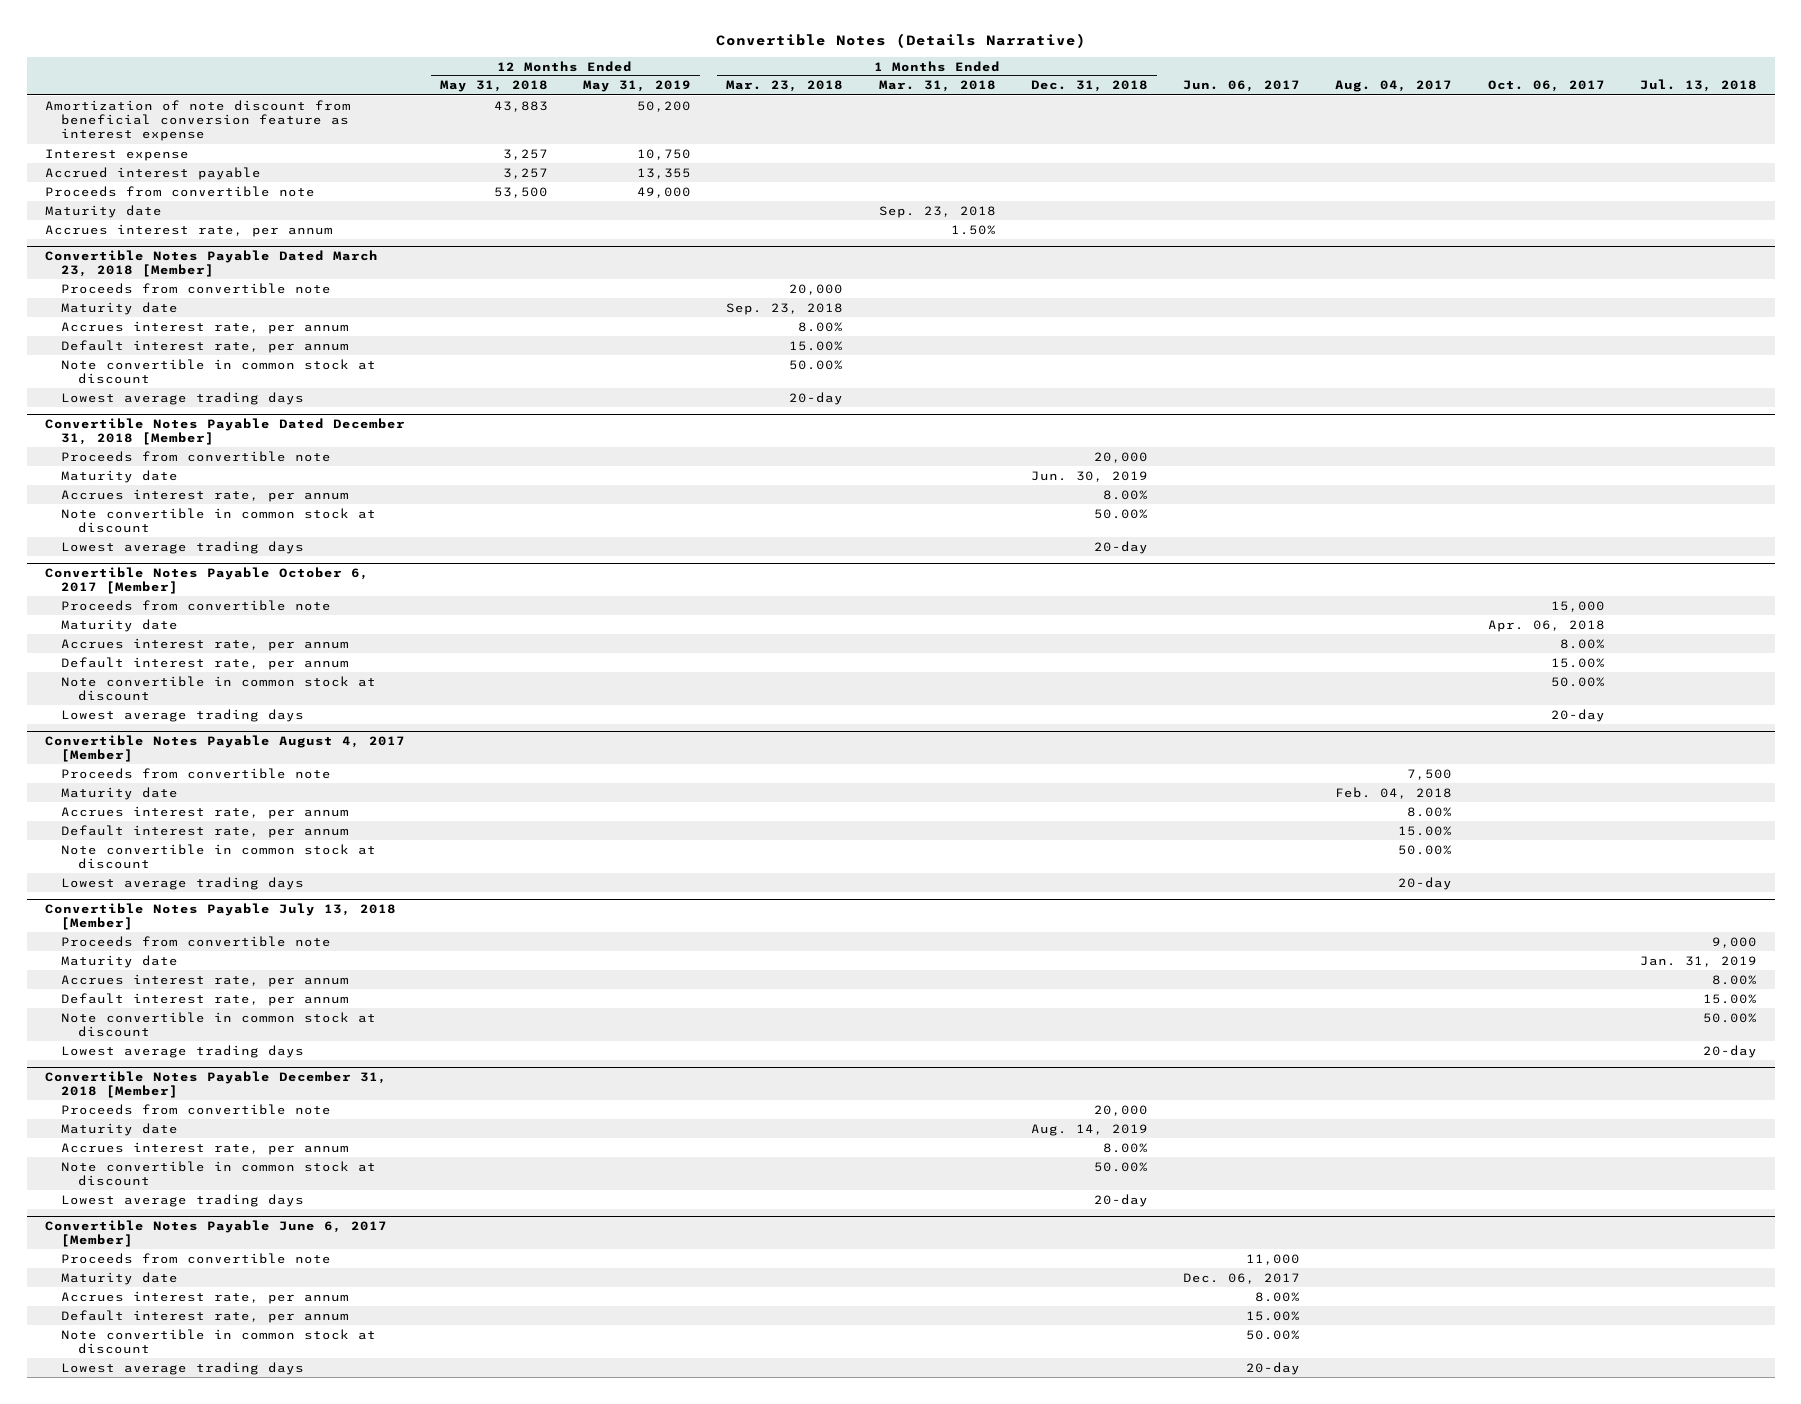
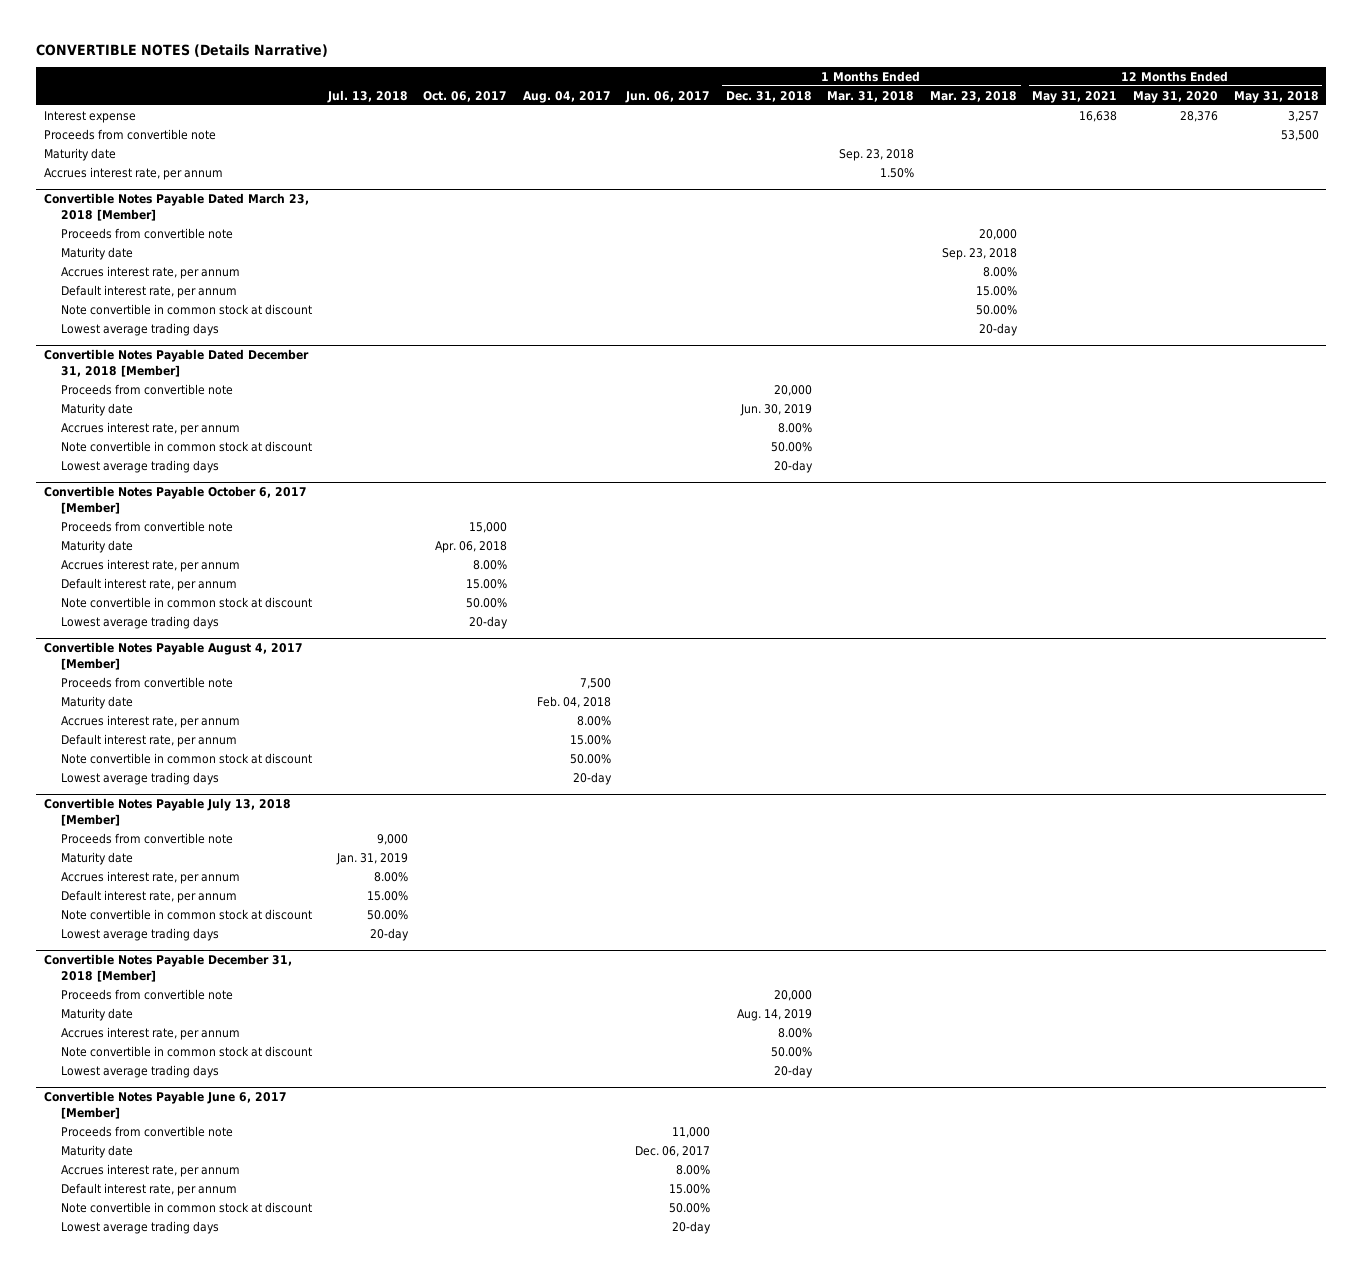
- Convertible Notes (Details Narrative)
+ CONVERTIBLE NOTES (Details Narrative)
- | 12 Months Ended May 31, 2018 | 12 Months Ended May 31, 2019 | 1 Months Ended Mar. 23, 2018 | 1 Months Ended Mar. 31, 2018 | 1 Months Ended Dec. 31, 2018 | Jun. 06, 2017 | Aug. 04, 2017 | Oct. 06, 2017 | Jul. 13, 2018
+ | Jul. 13, 2018 | Oct. 06, 2017 | Aug. 04, 2017 | Jun. 06, 2017 | 1 Months Ended Dec. 31, 2018 | 1 Months Ended Mar. 31, 2018 | 1 Months Ended Mar. 23, 2018 | 12 Months Ended May 31, 2021 | 12 Months Ended May 31, 2020 | 12 Months Ended May 31, 2018
- Amortization of note discount from beneficial conversion feature as interest expense | 43,883 | 50,200 | | | | | | |
- Accrued interest payable | 3,257 | 13,355 | | | | | | |

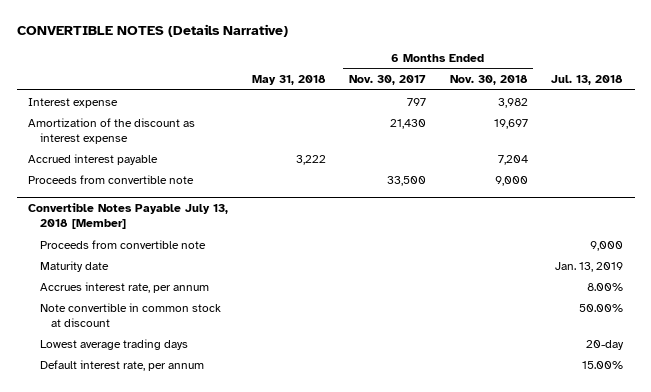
- | Jul. 13, 2018 | Oct. 06, 2017 | Aug. 04, 2017 | Jun. 06, 2017 | 1 Months Ended Dec. 31, 2018 | 1 Months Ended Mar. 31, 2018 | 1 Months Ended Mar. 23, 2018 | 12 Months Ended May 31, 2021 | 12 Months Ended May 31, 2020 | 12 Months Ended May 31, 2018
+ | May 31, 2018 | 6 Months Ended Nov. 30, 2017 | 6 Months Ended Nov. 30, 2018 | Jul. 13, 2018
+ Amortization of the discount as interest expense | | 21,430 | 19,697 |
+ Accrued interest payable | 3,222 | | 7,204 |
- Maturity date | | | | | | Sep. 23, 2018 | | | |
- Accrues interest rate, per annum | | | | | | 1.50% | | | |
- Convertible Notes Payable Dated March 23, 2018 [Member]
- Proceeds from convertible note | | | | | | | 20,000 | | |
- Maturity date | | | | | | | Sep. 23, 2018 | | |
- Accrues interest rate, per annum | | | | | | | 8.00% | | |
- Default interest rate, per annum | | | | | | | 15.00% | | |
- Note convertible in common stock at discount | | | | | | | 50.00% | | |
- Lowest average trading days | | | | | | | 20-day | | |
- Convertible Notes Payable Dated December 31, 2018 [Member]
- Proceeds from convertible note | | | | | 20,000 | | | | |
- Maturity date | | | | | Jun. 30, 2019 | | | | |
- Accrues interest rate, per annum | | | | | 8.00% | | | | |
- Note convertible in common stock at discount | | | | | 50.00% | | | | |
- Lowest average trading days | | | | | 20-day | | | | |
- Convertible Notes Payable October 6, 2017 [Member]
- Proceeds from convertible note | | 15,000 | | | | | | | |
- Maturity date | | Apr. 06, 2018 | | | | | | | |
- Accrues interest rate, per annum | | 8.00% | | | | | | | |
- Default interest rate, per annum | | 15.00% | | | | | | | |
- Note convertible in common stock at discount | | 50.00% | | | | | | | |
- Lowest average trading days | | 20-day | | | | | | | |
- Convertible Notes Payable August 4, 2017 [Member]
- Proceeds from convertible note | | | 7,500 | | | | | | |
- Maturity date | | | Feb. 04, 2018 | | | | | | |
- Accrues interest rate, per annum | | | 8.00% | | | | | | |
- Default interest rate, per annum | | | 15.00% | | | | | | |
- Note convertible in common stock at discount | | | 50.00% | | | | | | |
- Lowest average trading days | | | 20-day | | | | | | |
@ Convertible Notes Payable July 13, 2018 [Member]
- Maturity date | Jan. 31, 2019 | | | | | | | | |
+ Maturity date | | | | Jan. 13, 2019
- Convertible Notes Payable December 31, 2018 [Member]
- Proceeds from convertible note | | | | | 20,000 | | | | |
- Maturity date | | | | | Aug. 14, 2019 | | | | |
- Accrues interest rate, per annum | | | | | 8.00% | | | | |
- Note convertible in common stock at discount | | | | | 50.00% | | | | |
- Lowest average trading days | | | | | 20-day | | | | |
- Convertible Notes Payable June 6, 2017 [Member]
- Proceeds from convertible note | | | | 11,000 | | | | | |
- Maturity date | | | | Dec. 06, 2017 | | | | | |
- Accrues interest rate, per annum | | | | 8.00% | | | | | |
- Default interest rate, per annum | | | | 15.00% | | | | | |
- Note convertible in common stock at discount | | | | 50.00% | | | | | |
- Lowest average trading days | | | | 20-day | | | | | |
@ Convertible Notes Payable July 13, 2018 [Member]
moved down: Default interest rate, per annum | | | | 15.00%

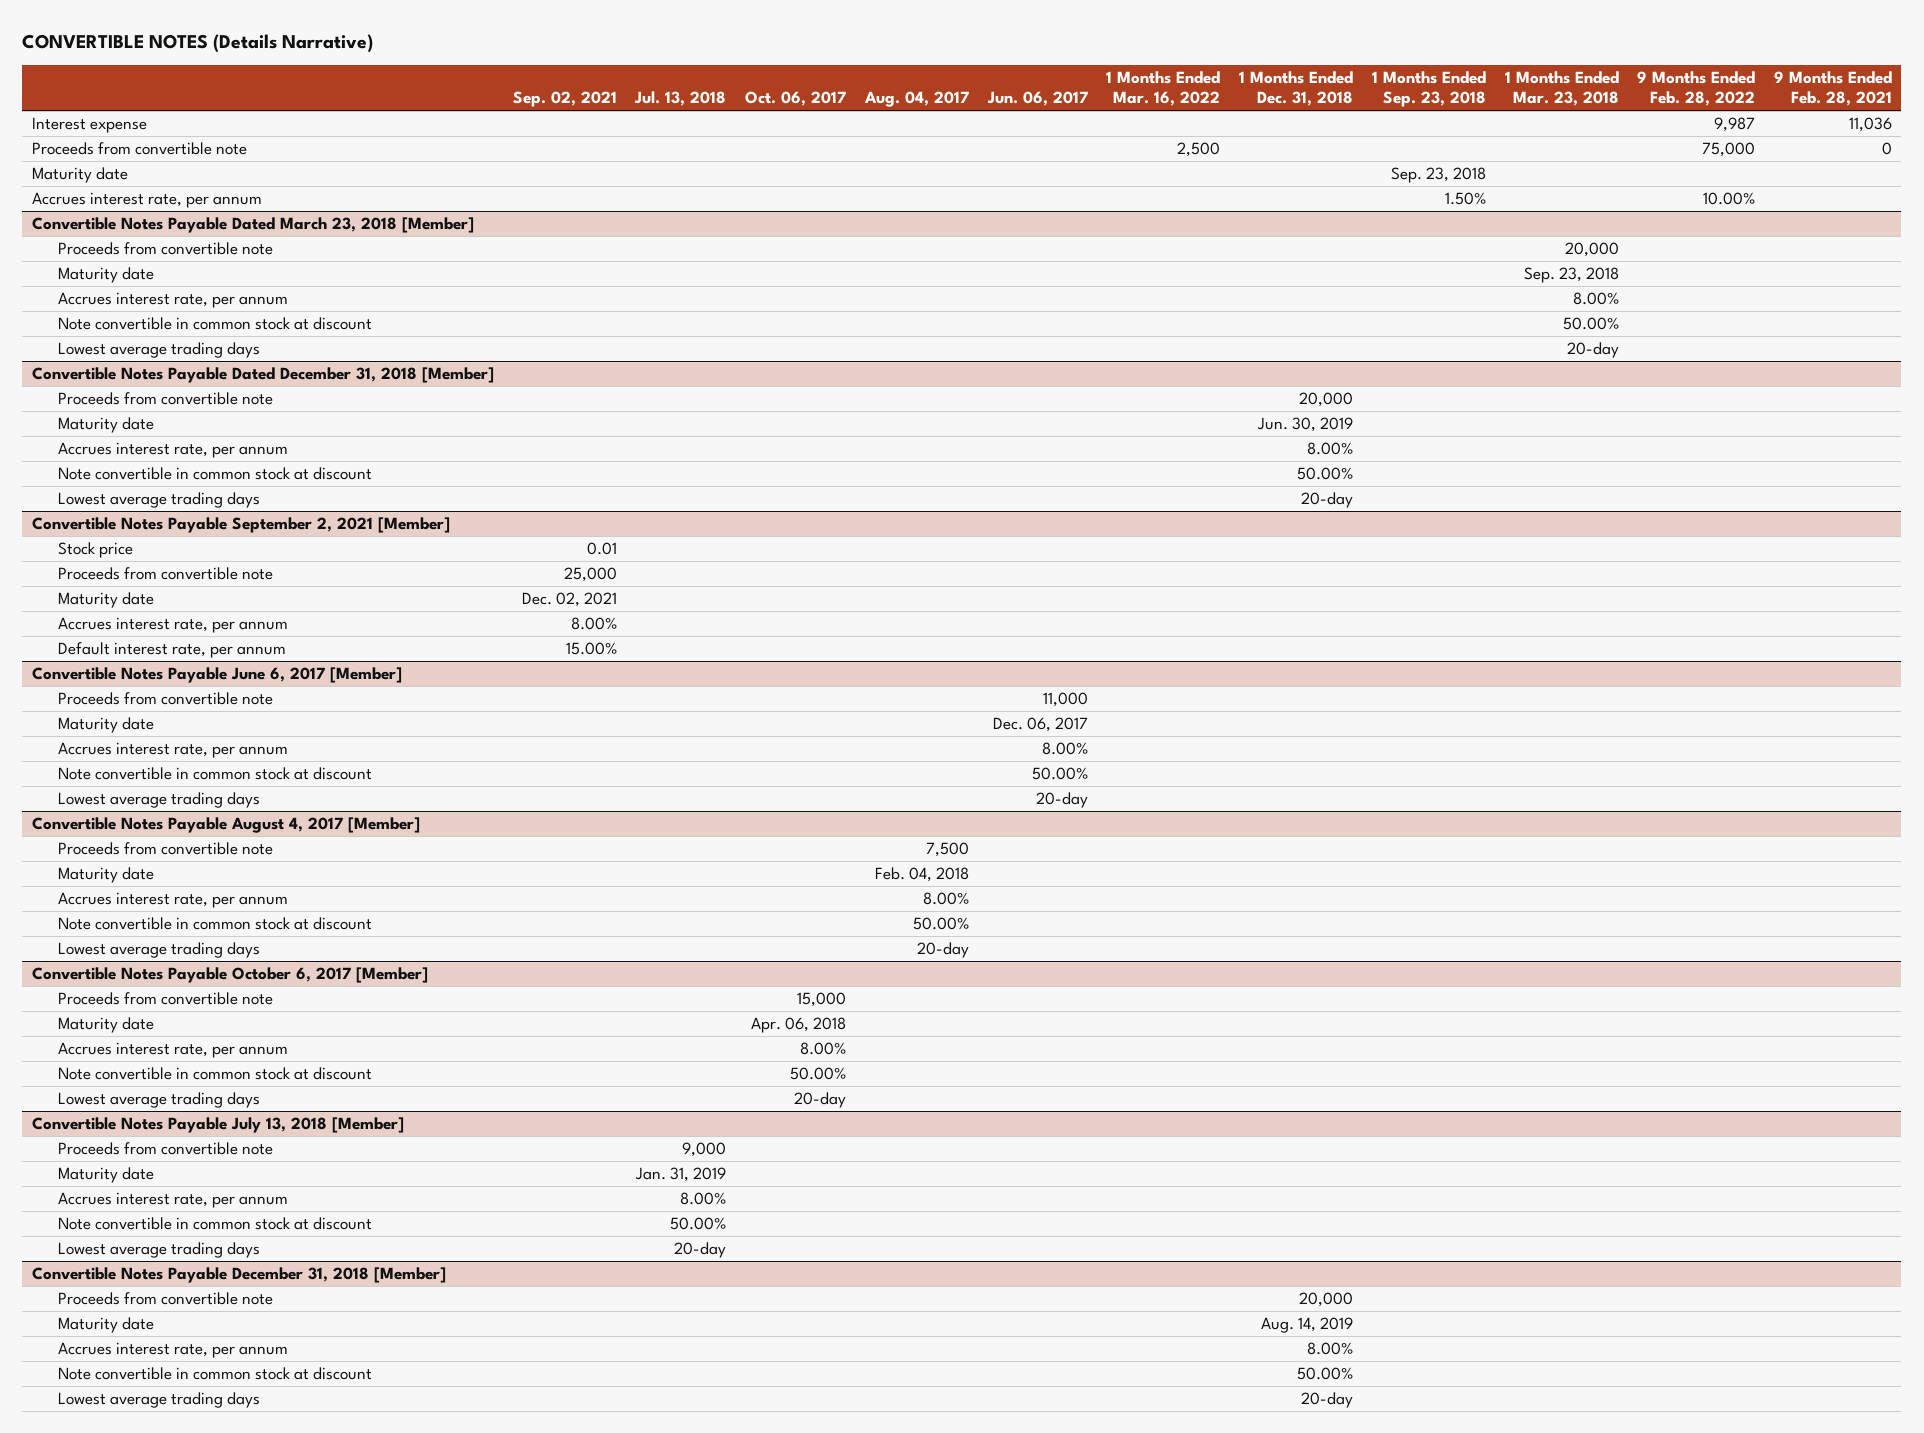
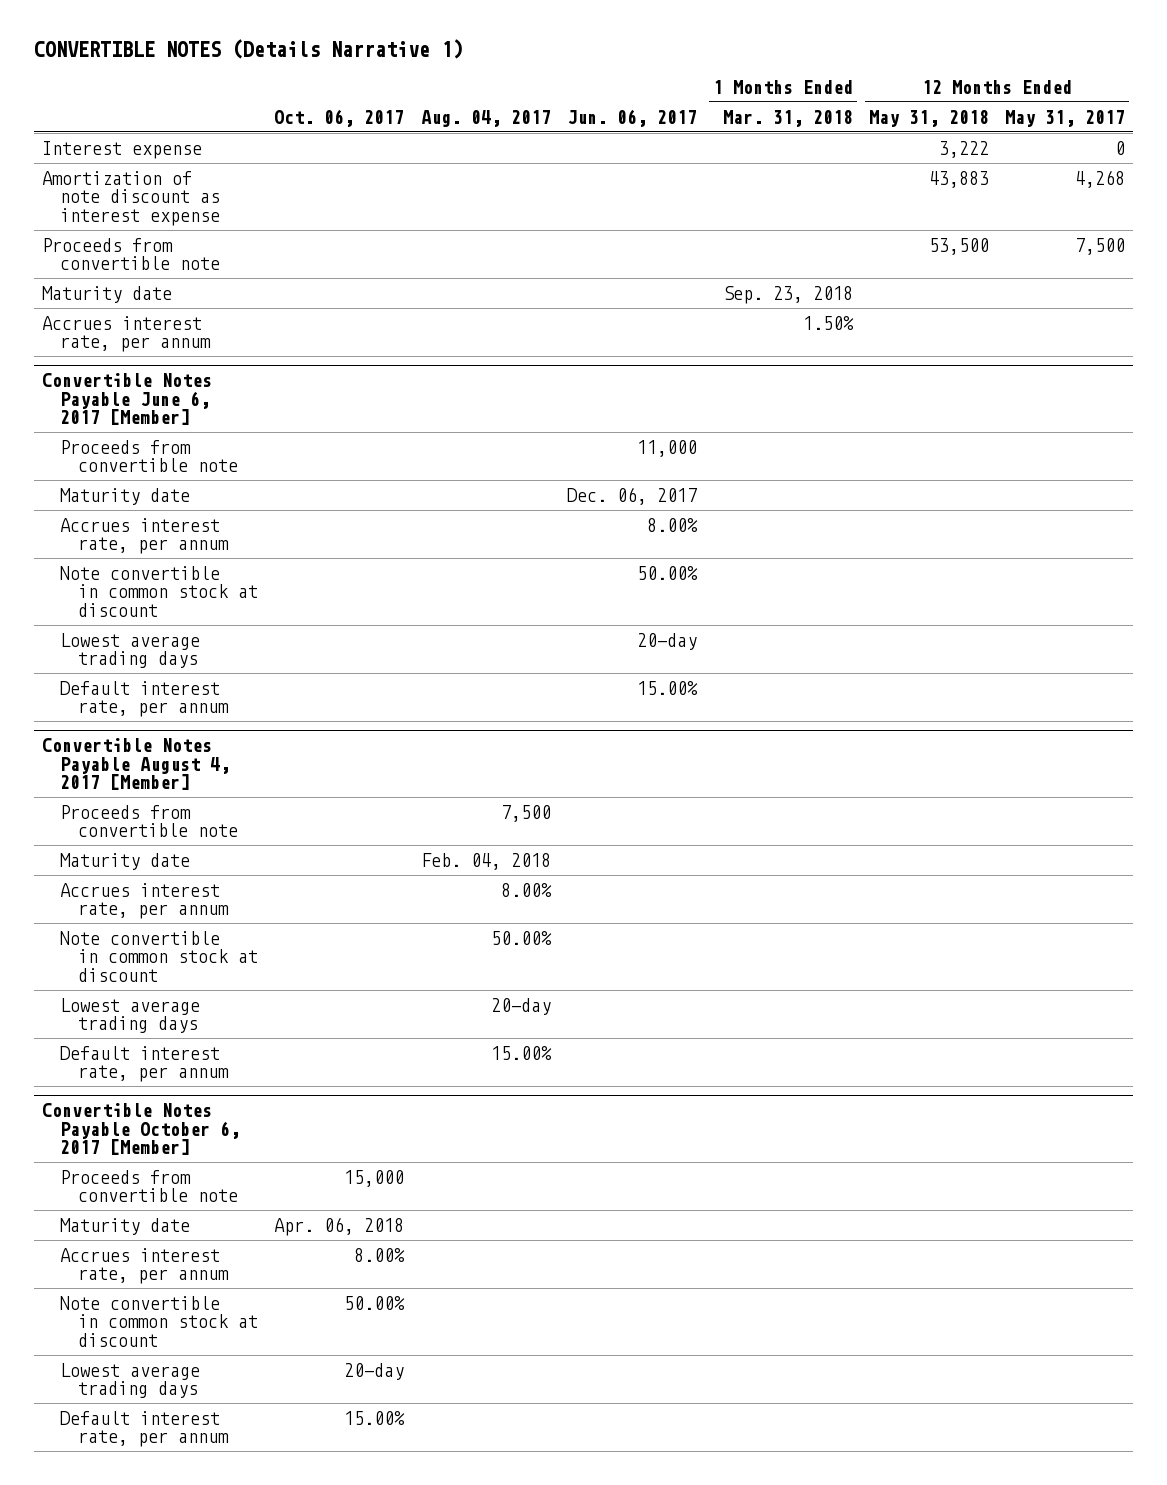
- CONVERTIBLE NOTES (Details Narrative)
+ CONVERTIBLE NOTES (Details Narrative 1)
- | Sep. 02, 2021 | Jul. 13, 2018 | Oct. 06, 2017 | Aug. 04, 2017 | Jun. 06, 2017 | 1 Months Ended Mar. 16, 2022 | 1 Months Ended Dec. 31, 2018 | 1 Months Ended Sep. 23, 2018 | 1 Months Ended Mar. 23, 2018 | 9 Months Ended Feb. 28, 2022 | 9 Months Ended Feb. 28, 2021
+ | Oct. 06, 2017 | Aug. 04, 2017 | Jun. 06, 2017 | 1 Months Ended Mar. 31, 2018 | 12 Months Ended May 31, 2018 | 12 Months Ended May 31, 2017
+ Amortization of note discount as interest expense | | | | | 43,883 | 4,268
- Convertible Notes Payable Dated March 23, 2018 [Member]
- Proceeds from convertible note | | | | | | | | | 20,000 | |
- Maturity date | | | | | | | | | Sep. 23, 2018 | |
- Accrues interest rate, per annum | | | | | | | | | 8.00% | |
- Note convertible in common stock at discount | | | | | | | | | 50.00% | |
- Lowest average trading days | | | | | | | | | 20-day | |
- Convertible Notes Payable Dated December 31, 2018 [Member]
- Proceeds from convertible note | | | | | | | 20,000 | | | |
- Maturity date | | | | | | | Jun. 30, 2019 | | | |
- Accrues interest rate, per annum | | | | | | | 8.00% | | | |
- Note convertible in common stock at discount | | | | | | | 50.00% | | | |
- Lowest average trading days | | | | | | | 20-day | | | |
- Convertible Notes Payable September 2, 2021 [Member]
- Stock price | 0.01 | | | | | | | | | |
- Proceeds from convertible note | 25,000 | | | | | | | | | |
- Maturity date | Dec. 02, 2021 | | | | | | | | | |
- Accrues interest rate, per annum | 8.00% | | | | | | | | | |
- Default interest rate, per annum | 15.00% | | | | | | | | | |
@ Convertible Notes Payable June 6, 2017 [Member]
+ Default interest rate, per annum | | | 15.00% | | |
@ Convertible Notes Payable August 4, 2017 [Member]
+ Default interest rate, per annum | | 15.00% | | | |
- Convertible Notes Payable July 13, 2018 [Member]
- Proceeds from convertible note | | 9,000 | | | | | | | | |
- Maturity date | | Jan. 31, 2019 | | | | | | | | |
- Accrues interest rate, per annum | | 8.00% | | | | | | | | |
- Note convertible in common stock at discount | | 50.00% | | | | | | | | |
- Lowest average trading days | | 20-day | | | | | | | | |
- Convertible Notes Payable December 31, 2018 [Member]
- Proceeds from convertible note | | | | | | | 20,000 | | | |
- Maturity date | | | | | | | Aug. 14, 2019 | | | |
- Accrues interest rate, per annum | | | | | | | 8.00% | | | |
- Note convertible in common stock at discount | | | | | | | 50.00% | | | |
- Lowest average trading days | | | | | | | 20-day | | | |
@ Convertible Notes Payable October 6, 2017 [Member]
+ Default interest rate, per annum | 15.00% | | | | |

